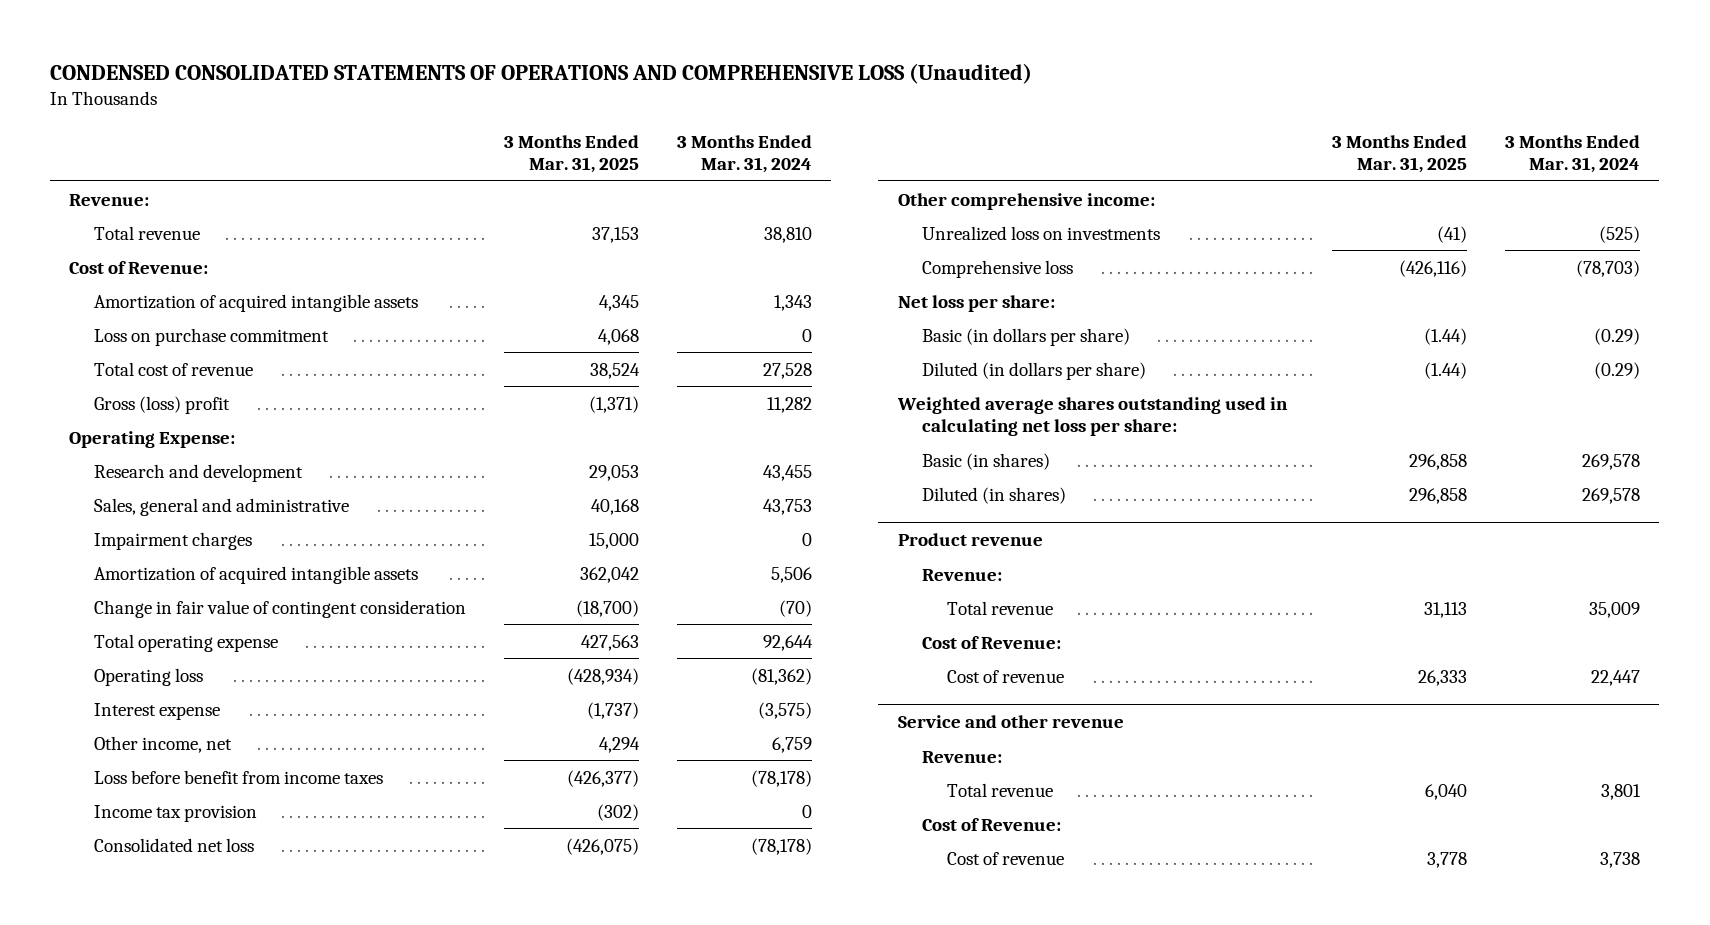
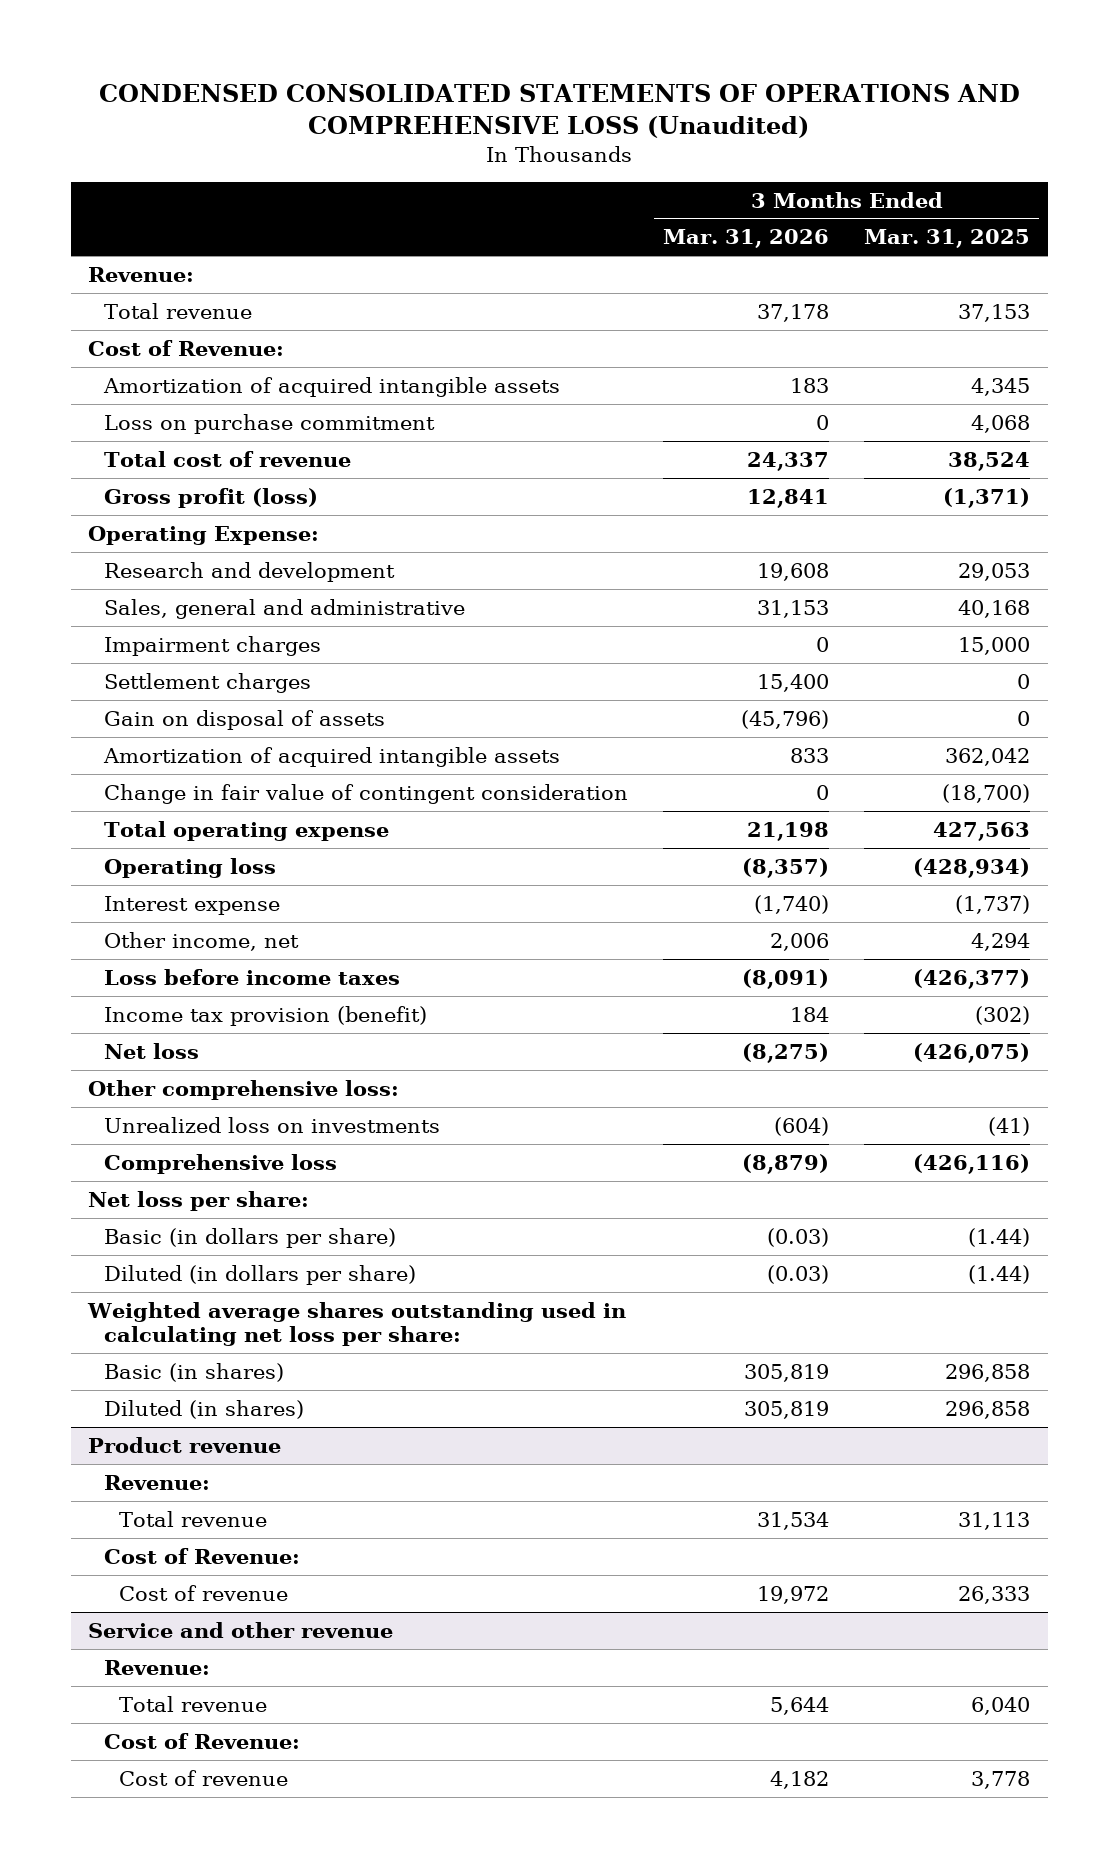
- | 3 Months Ended Mar. 31, 2025 | 3 Months Ended Mar. 31, 2024
+ | 3 Months Ended Mar. 31, 2026 | 3 Months Ended Mar. 31, 2025
- Gross (loss) profit | (1,371) | 11,282
+ Gross profit (loss) | 12,841 | (1,371)
+ Settlement charges | 15,400 | 0
+ Gain on disposal of assets | (45,796) | 0
- Loss before benefit from income taxes | (426,377) | (78,178)
- Income tax provision | (302) | 0
- Consolidated net loss | (426,075) | (78,178)
- Other comprehensive income:
+ Loss before income taxes | (8,091) | (426,377)
+ Income tax provision (benefit) | 184 | (302)
+ Net loss | (8,275) | (426,075)
+ Other comprehensive loss:

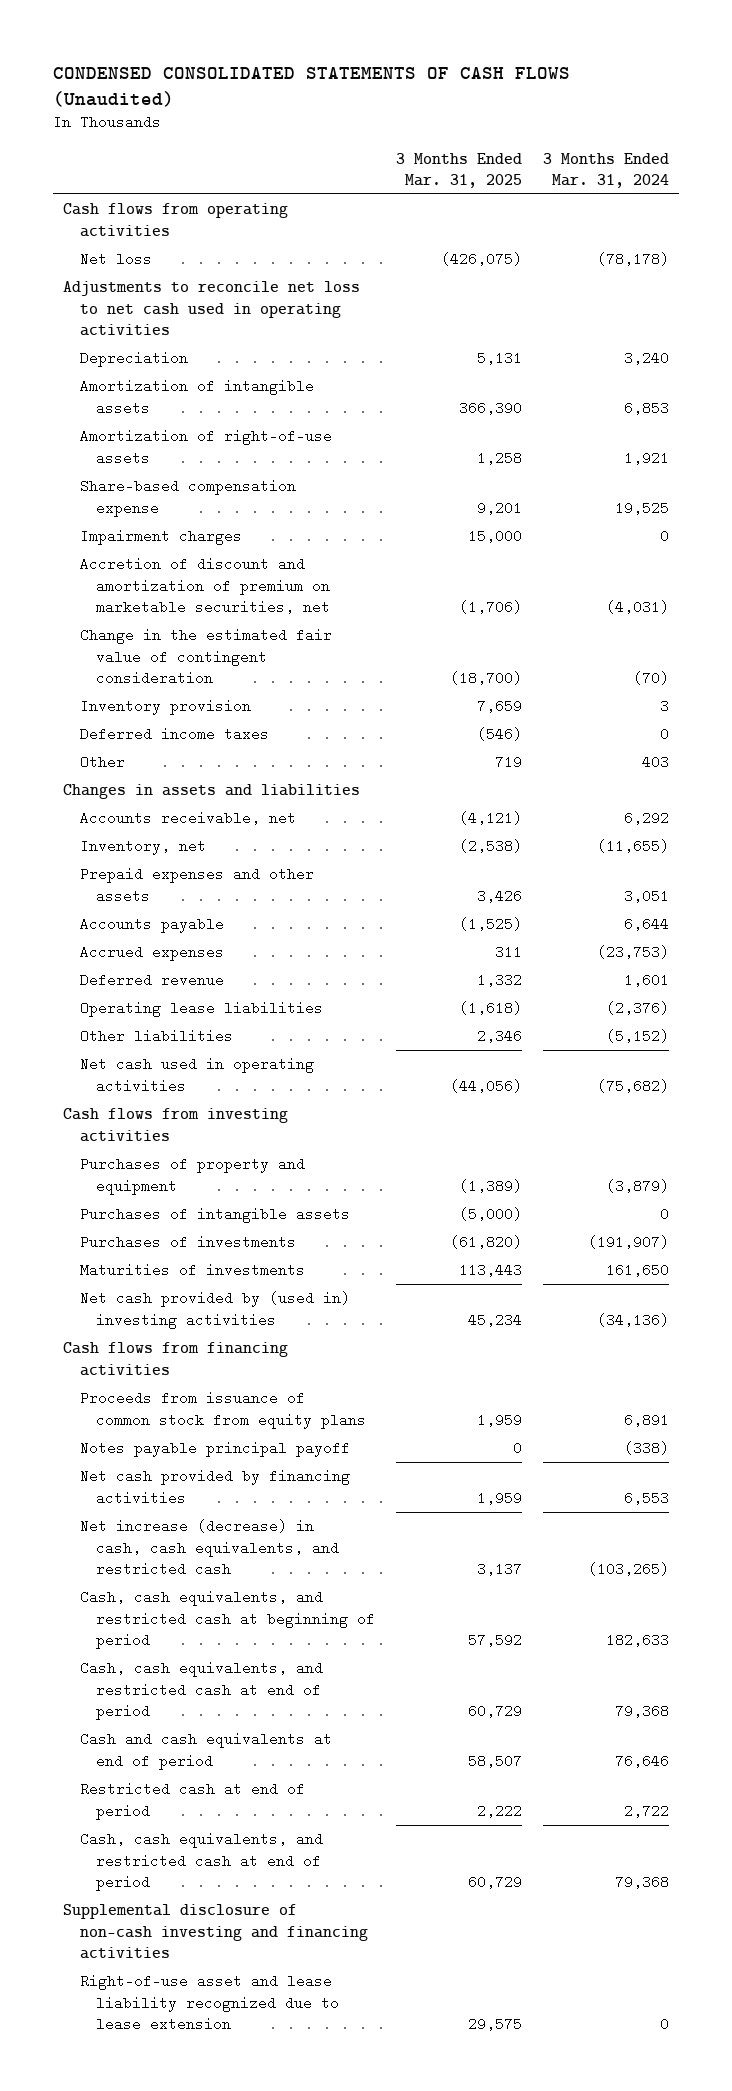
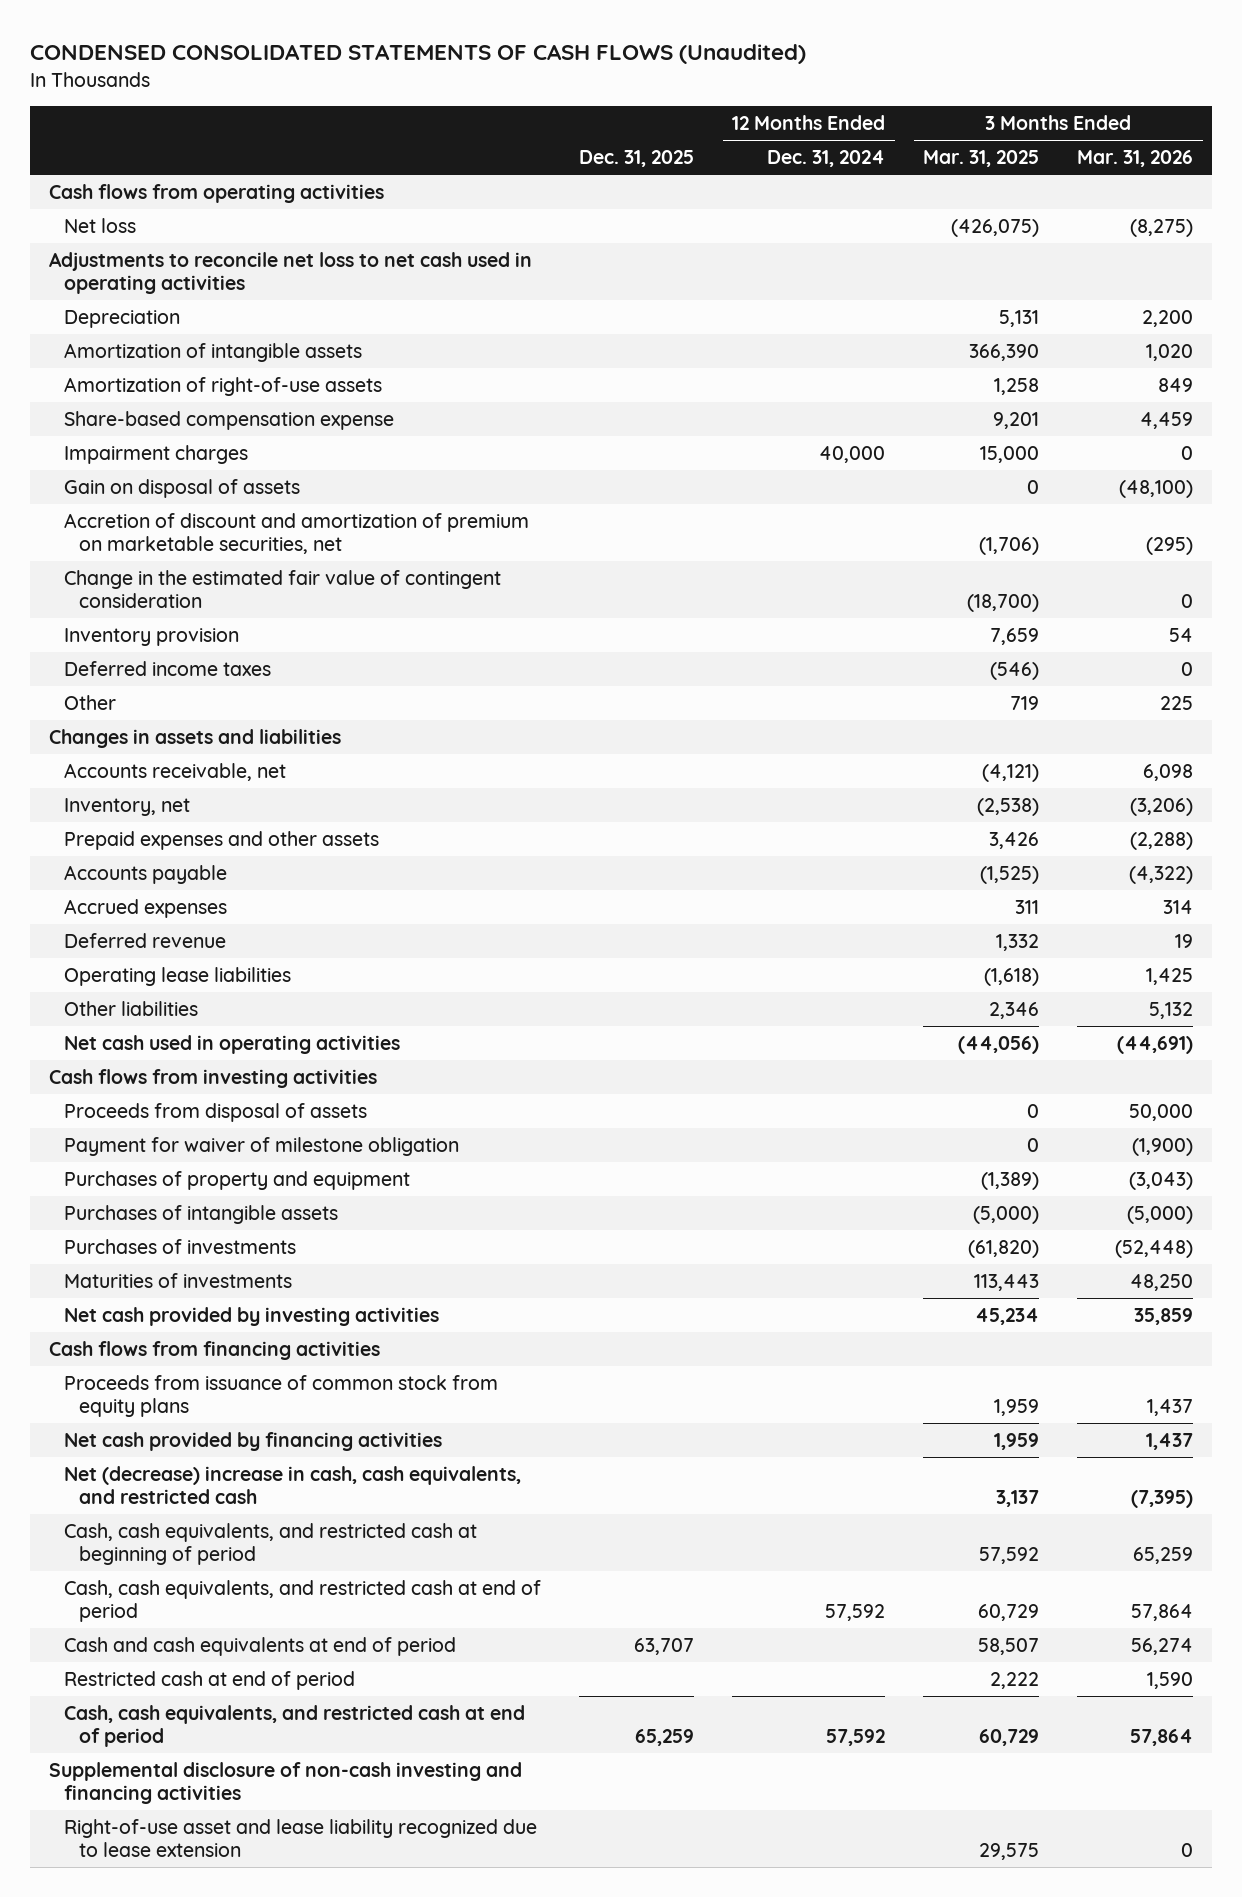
- | 3 Months Ended Mar. 31, 2025 | 3 Months Ended Mar. 31, 2024
+ | Dec. 31, 2025 | 12 Months Ended Dec. 31, 2024 | 3 Months Ended Mar. 31, 2025 | 3 Months Ended Mar. 31, 2026
+ Gain on disposal of assets | | | 0 | (48,100)
+ Proceeds from disposal of assets | | | 0 | 50,000
+ Payment for waiver of milestone obligation | | | 0 | (1,900)
- Net cash provided by (used in) investing activities | 45,234 | (34,136)
+ Net cash provided by investing activities | | | 45,234 | 35,859
- Notes payable principal payoff | 0 | (338)
- Net increase (decrease) in cash, cash equivalents, and restricted cash | 3,137 | (103,265)
+ Net (decrease) increase in cash, cash equivalents, and restricted cash | | | 3,137 | (7,395)

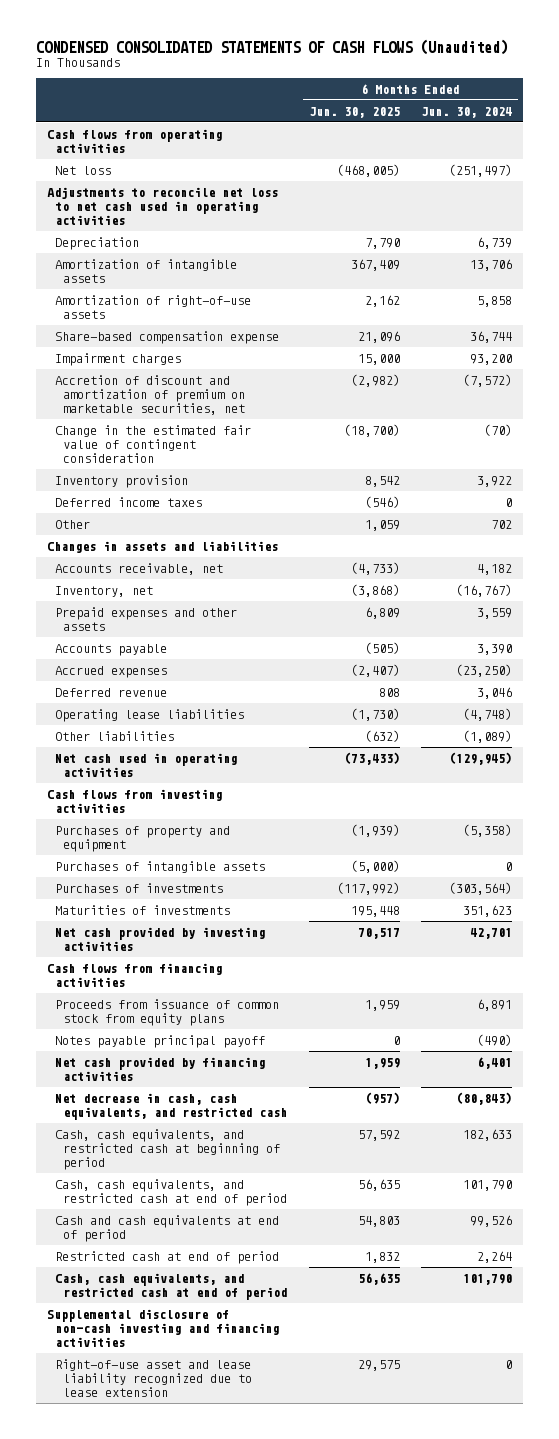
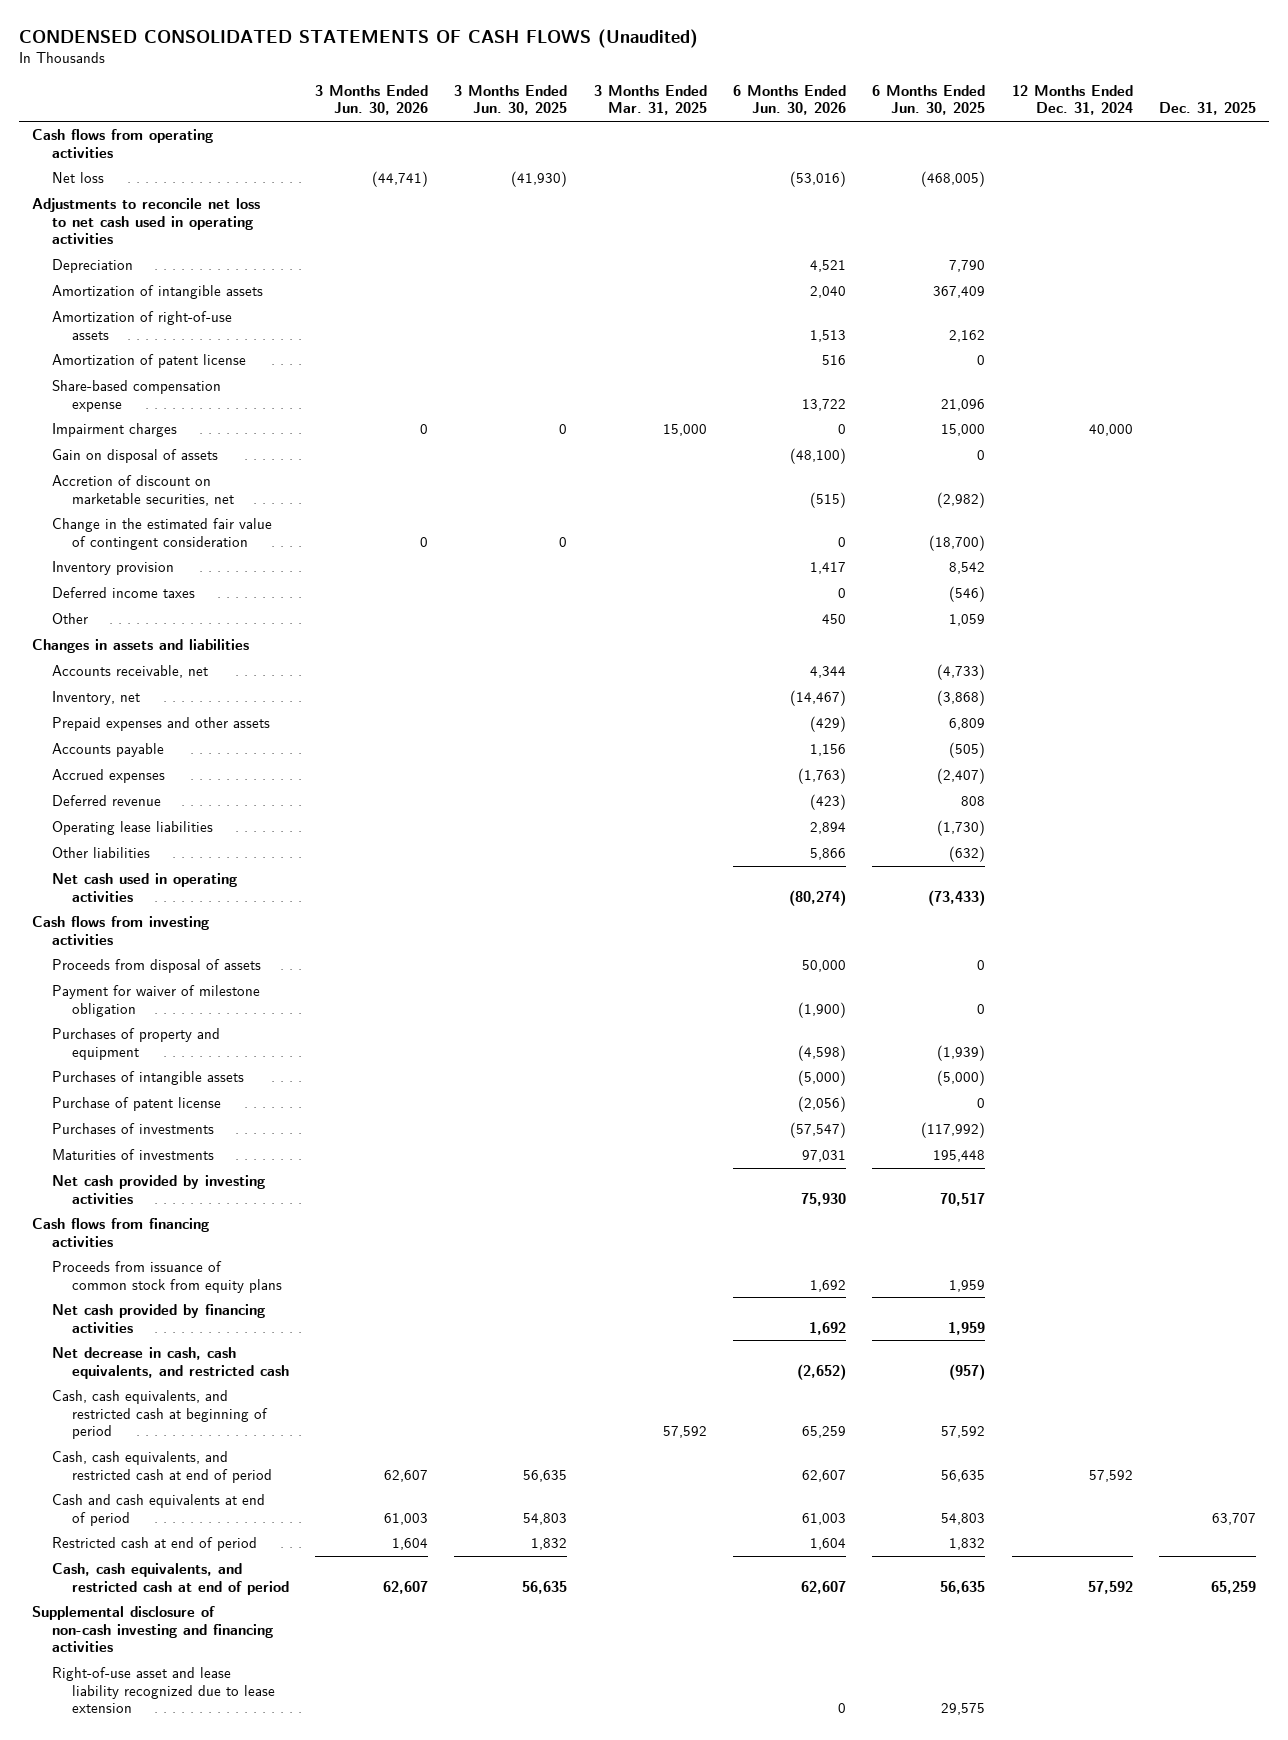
- | 6 Months Ended Jun. 30, 2025 | 6 Months Ended Jun. 30, 2024
+ | 3 Months Ended Jun. 30, 2026 | 3 Months Ended Jun. 30, 2025 | 3 Months Ended Mar. 31, 2025 | 6 Months Ended Jun. 30, 2026 | 6 Months Ended Jun. 30, 2025 | 12 Months Ended Dec. 31, 2024 | Dec. 31, 2025
+ Amortization of patent license | | | | 516 | 0 | |
- Accretion of discount and amortization of premium on marketable securities, net | (2,982) | (7,572)
+ Gain on disposal of assets | | | | (48,100) | 0 | |
+ Accretion of discount on marketable securities, net | | | | (515) | (2,982) | |
+ Proceeds from disposal of assets | | | | 50,000 | 0 | |
+ Payment for waiver of milestone obligation | | | | (1,900) | 0 | |
+ Purchase of patent license | | | | (2,056) | 0 | |
- Notes payable principal payoff | 0 | (490)

